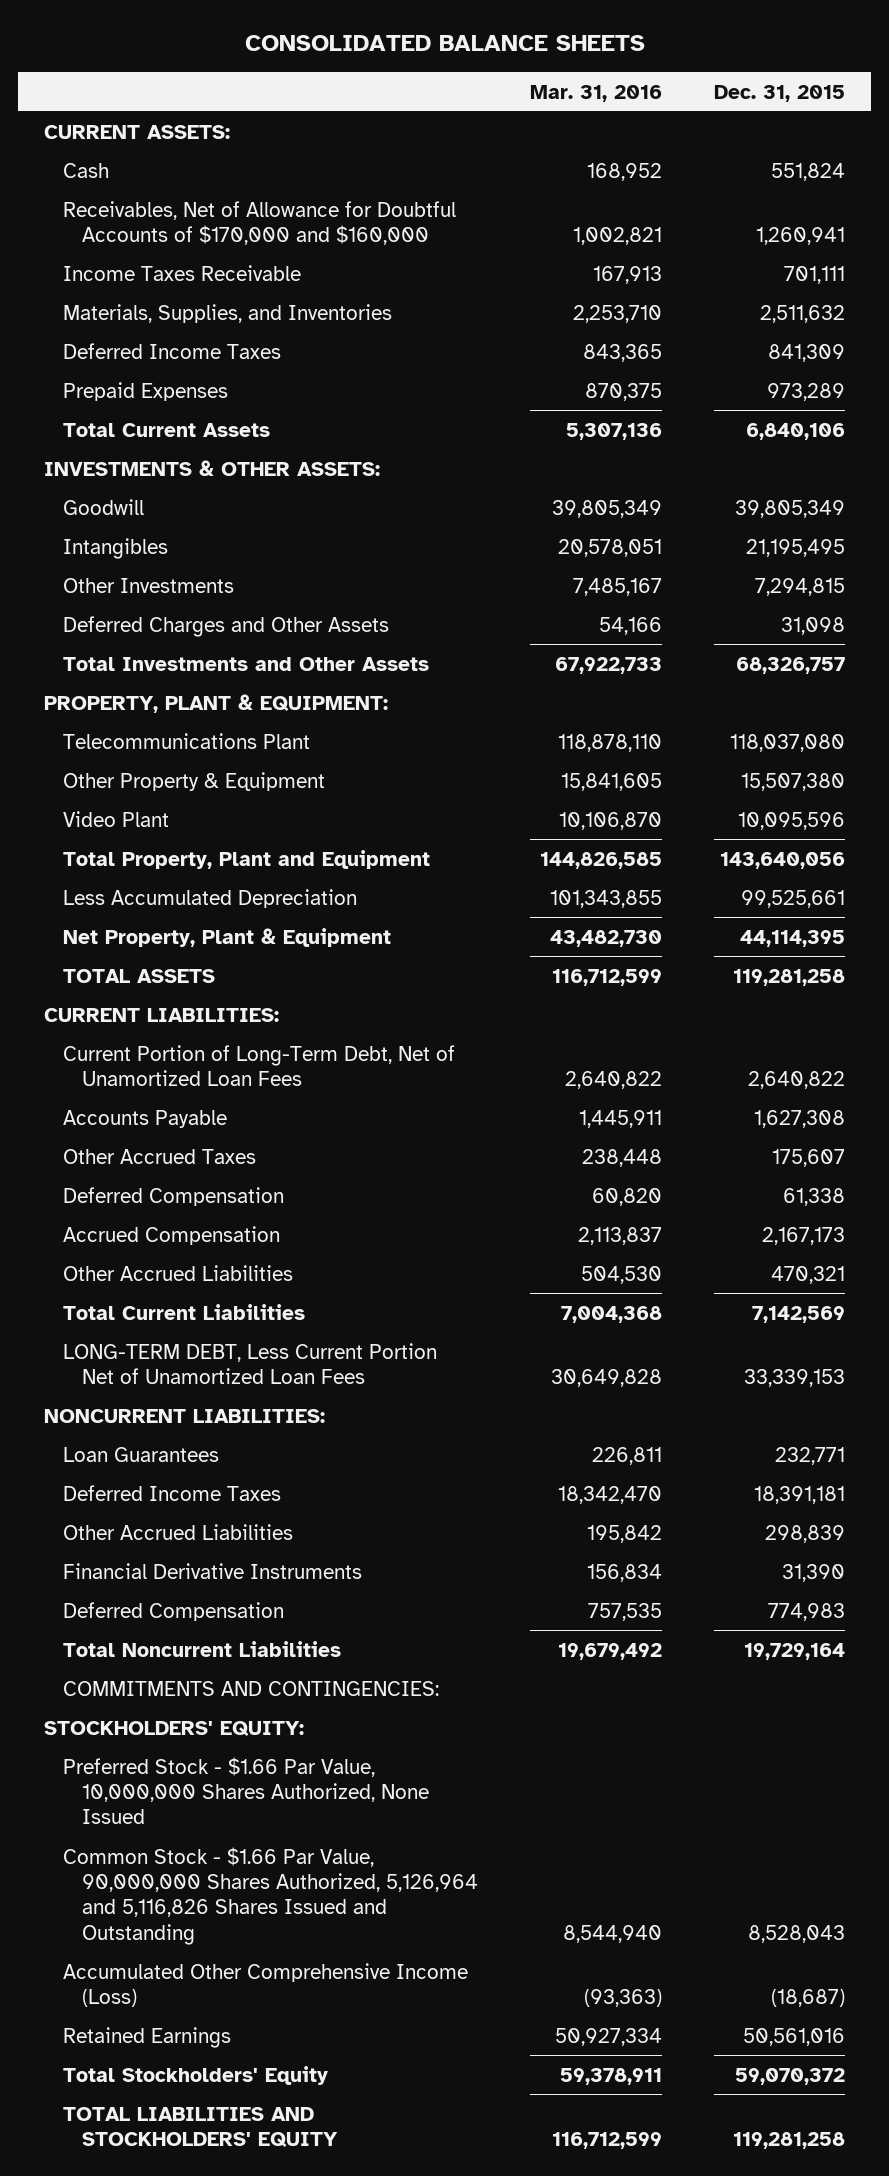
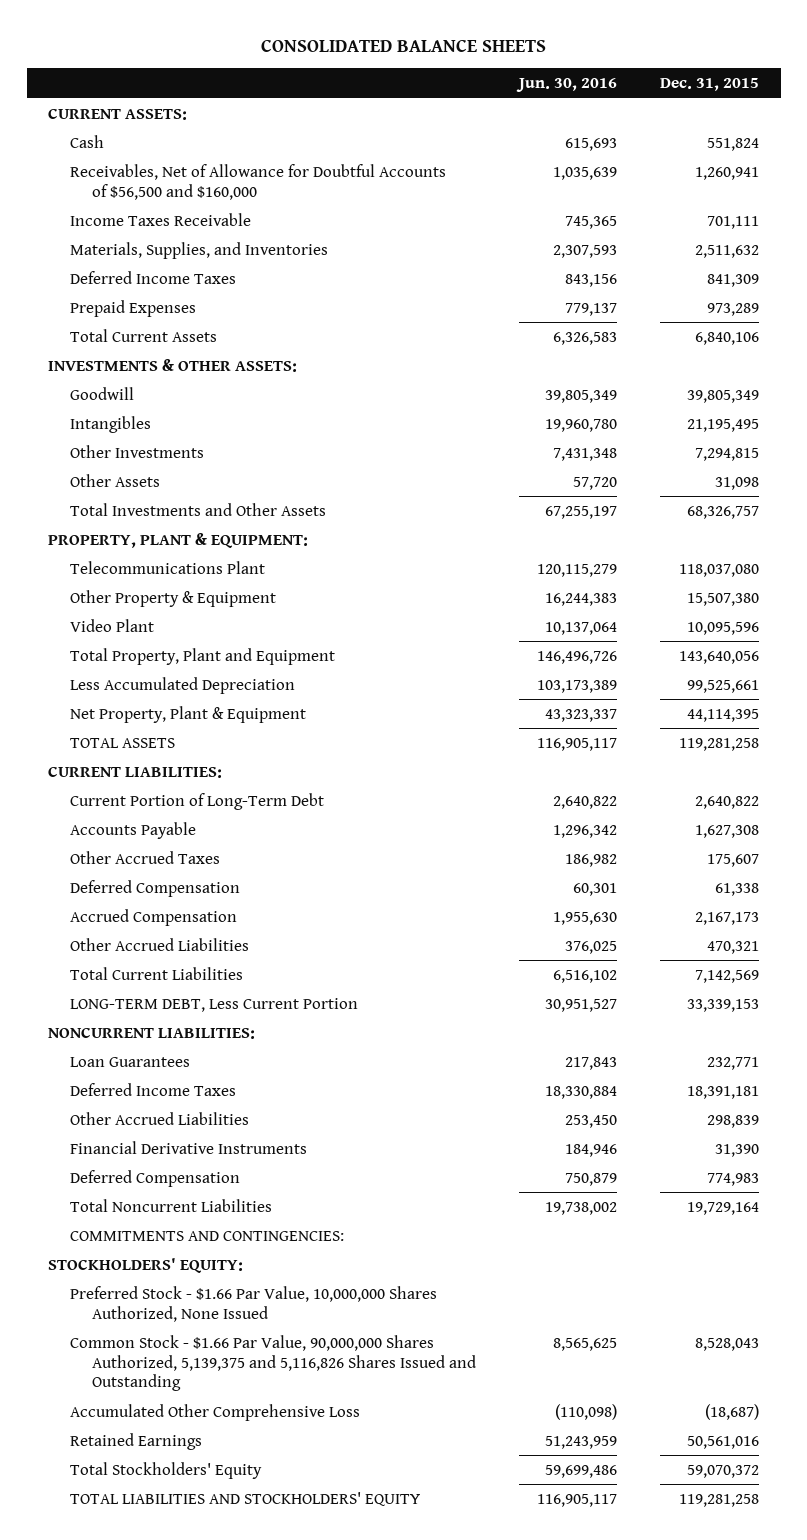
- | Mar. 31, 2016 | Dec. 31, 2015
+ | Jun. 30, 2016 | Dec. 31, 2015
- Receivables, Net of Allowance for Doubtful Accounts of $170,000 and $160,000 | 1,002,821 | 1,260,941
+ Receivables, Net of Allowance for Doubtful Accounts of $56,500 and $160,000 | 1,035,639 | 1,260,941
- Deferred Charges and Other Assets | 54,166 | 31,098
+ Other Assets | 57,720 | 31,098
- Current Portion of Long-Term Debt, Net of Unamortized Loan Fees | 2,640,822 | 2,640,822
+ Current Portion of Long-Term Debt | 2,640,822 | 2,640,822
- LONG-TERM DEBT, Less Current Portion Net of Unamortized Loan Fees | 30,649,828 | 33,339,153
+ LONG-TERM DEBT, Less Current Portion | 30,951,527 | 33,339,153
- Common Stock - $1.66 Par Value, 90,000,000 Shares Authorized, 5,126,964 and 5,116,826 Shares Issued and Outstanding | 8,544,940 | 8,528,043
- Accumulated Other Comprehensive Income (Loss) | (93,363) | (18,687)
+ Common Stock - $1.66 Par Value, 90,000,000 Shares Authorized, 5,139,375 and 5,116,826 Shares Issued and Outstanding | 8,565,625 | 8,528,043
+ Accumulated Other Comprehensive Loss | (110,098) | (18,687)

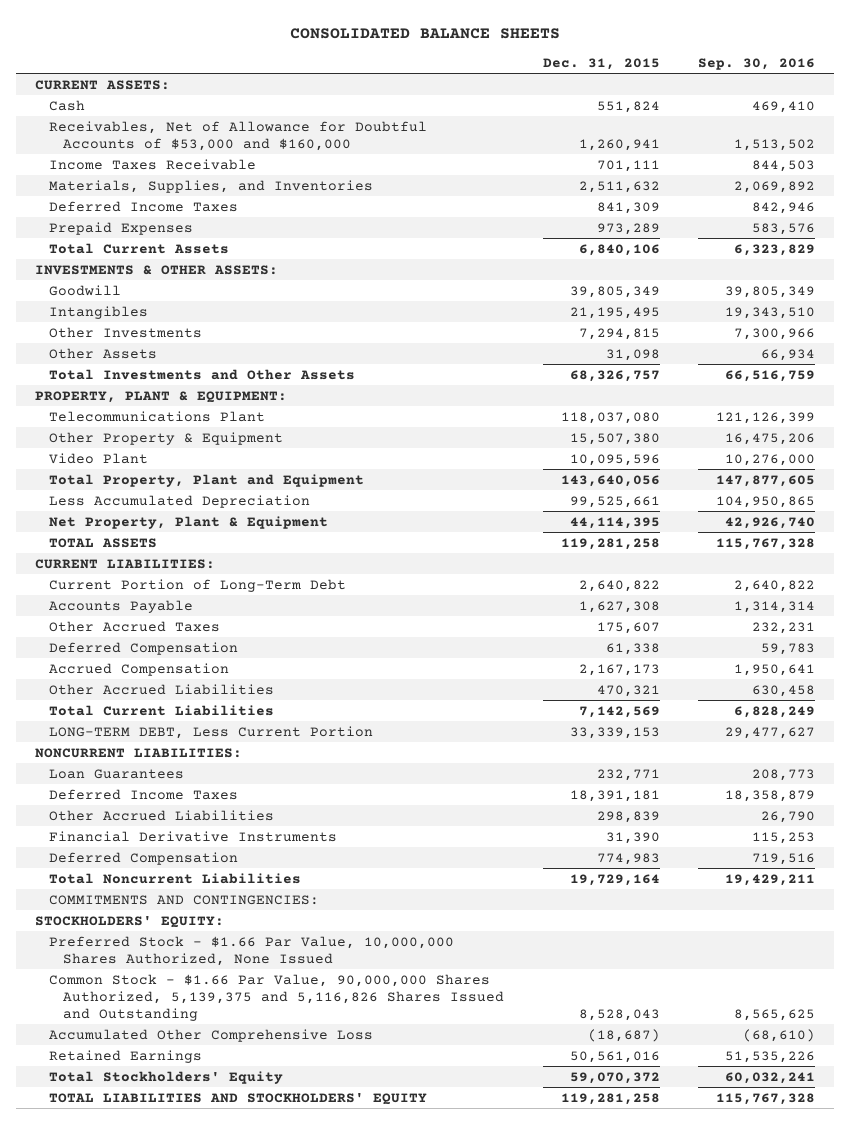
- | Jun. 30, 2016 | Dec. 31, 2015
+ | Dec. 31, 2015 | Sep. 30, 2016
- Receivables, Net of Allowance for Doubtful Accounts of $56,500 and $160,000 | 1,035,639 | 1,260,941
+ Receivables, Net of Allowance for Doubtful Accounts of $53,000 and $160,000 | 1,260,941 | 1,513,502

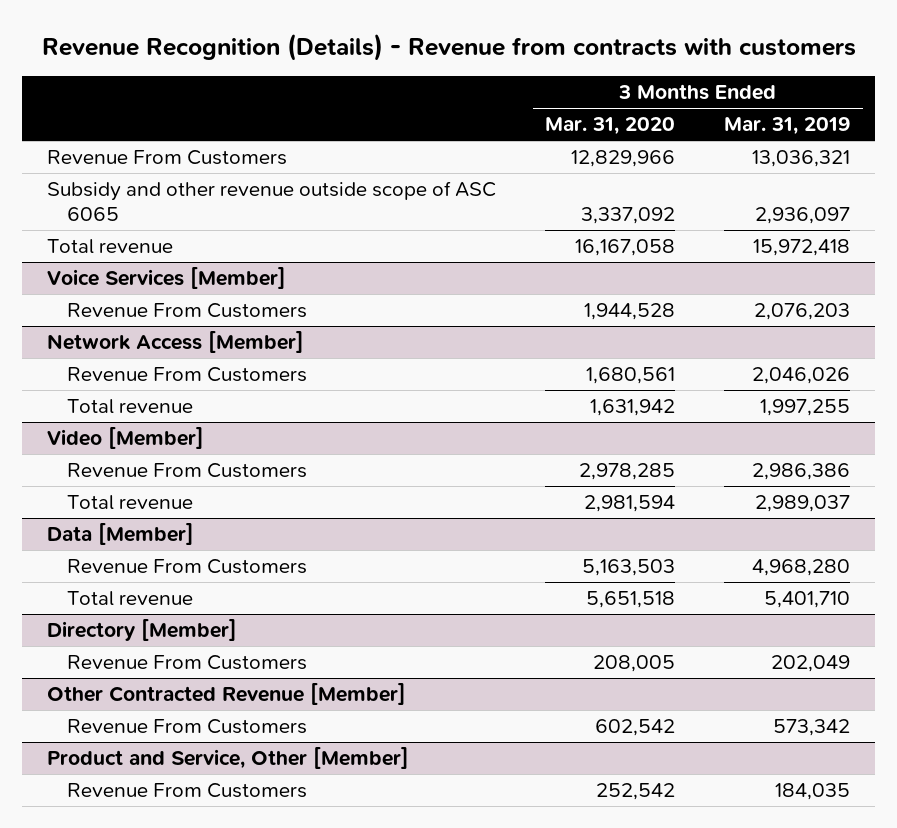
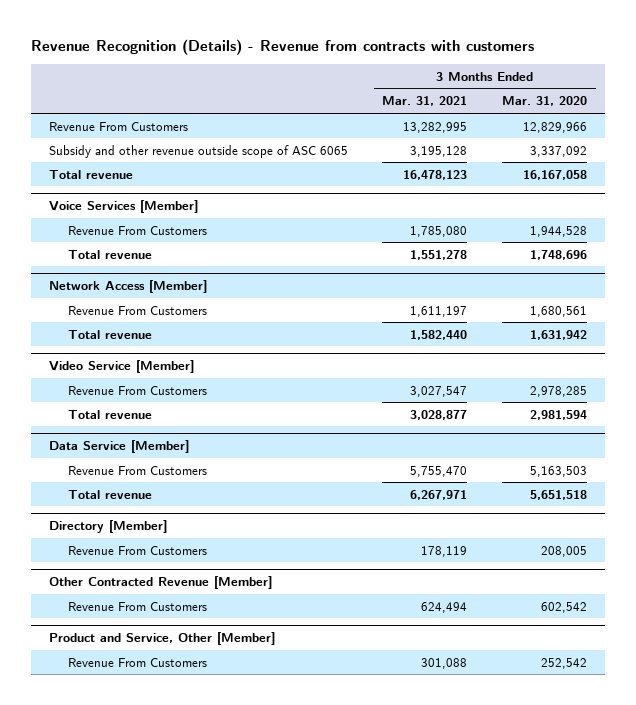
- | 3 Months Ended Mar. 31, 2020 | 3 Months Ended Mar. 31, 2019
+ | 3 Months Ended Mar. 31, 2021 | 3 Months Ended Mar. 31, 2020
@ Voice Services [Member]
+ Total revenue | 1,551,278 | 1,748,696
- Video [Member]
+ Video Service [Member]
- Data [Member]
+ Data Service [Member]

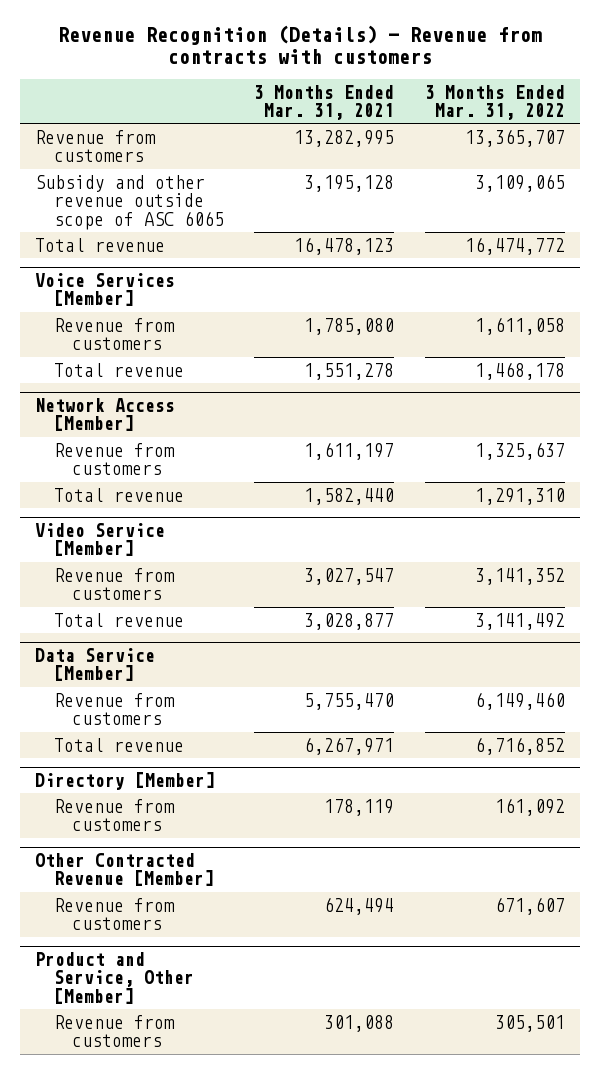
- | 3 Months Ended Mar. 31, 2021 | 3 Months Ended Mar. 31, 2020
+ | 3 Months Ended Mar. 31, 2021 | 3 Months Ended Mar. 31, 2022
- Revenue From Customers | 13,282,995 | 12,829,966
+ Revenue from customers | 13,282,995 | 13,365,707
@ Voice Services [Member]
- Revenue From Customers | 1,785,080 | 1,944,528
+ Revenue from customers | 1,785,080 | 1,611,058
@ Network Access [Member]
- Revenue From Customers | 1,611,197 | 1,680,561
+ Revenue from customers | 1,611,197 | 1,325,637
@ Video Service [Member]
- Revenue From Customers | 3,027,547 | 2,978,285
+ Revenue from customers | 3,027,547 | 3,141,352
@ Data Service [Member]
- Revenue From Customers | 5,755,470 | 5,163,503
+ Revenue from customers | 5,755,470 | 6,149,460
@ Directory [Member]
- Revenue From Customers | 178,119 | 208,005
+ Revenue from customers | 178,119 | 161,092
@ Other Contracted Revenue [Member]
- Revenue From Customers | 624,494 | 602,542
+ Revenue from customers | 624,494 | 671,607
@ Product and Service, Other [Member]
- Revenue From Customers | 301,088 | 252,542
+ Revenue from customers | 301,088 | 305,501

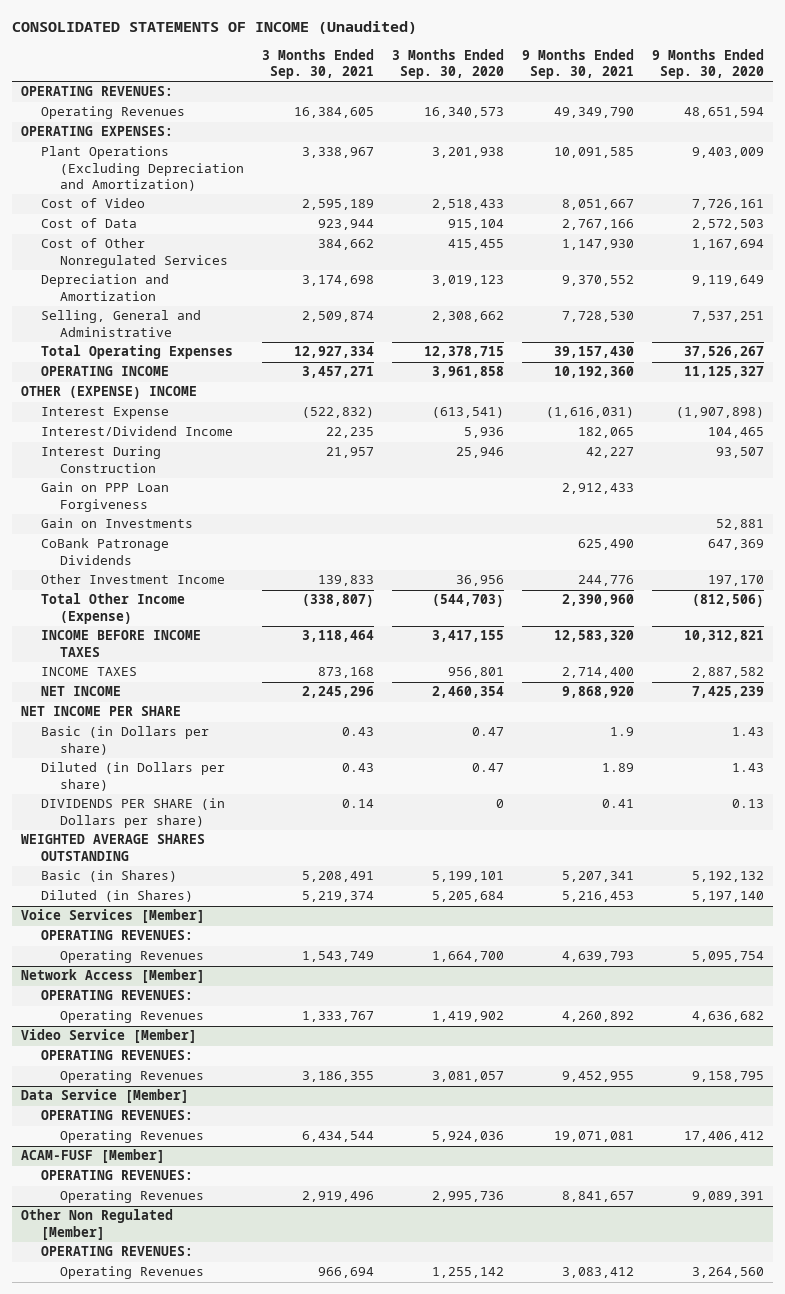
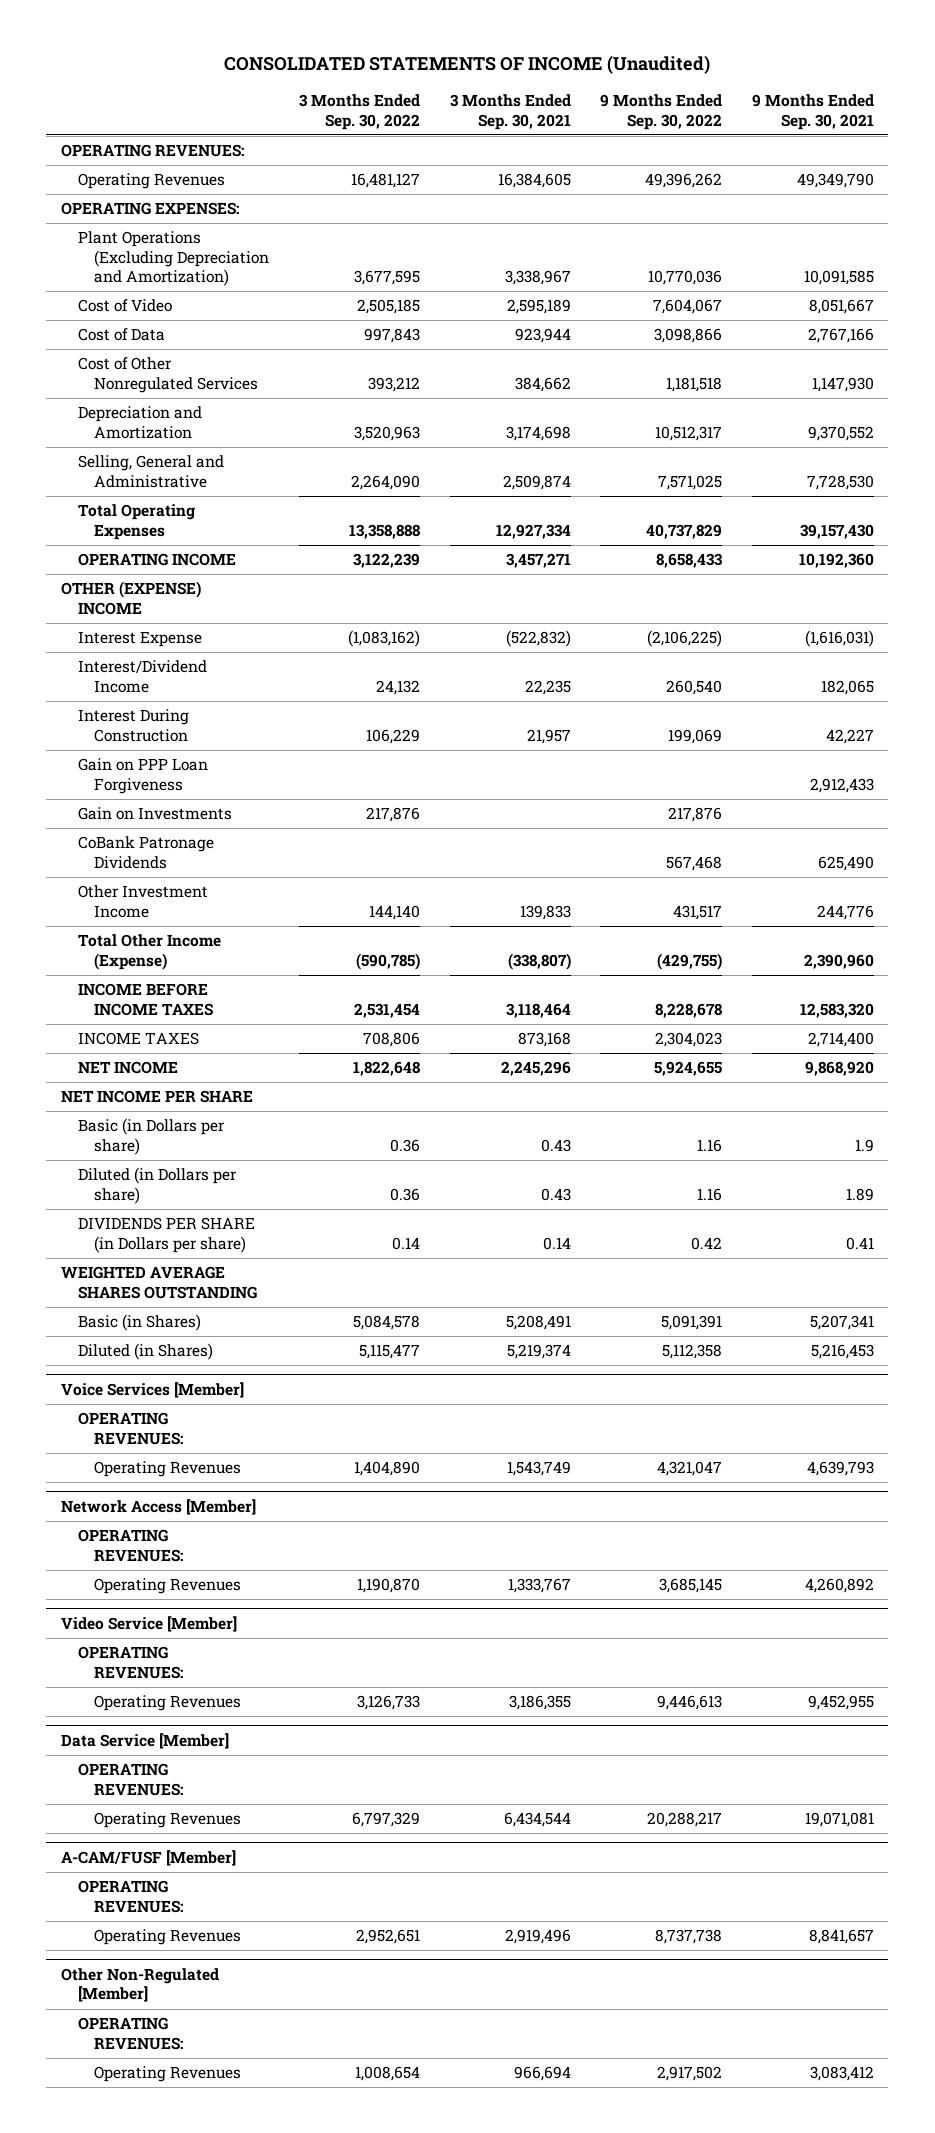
- | 3 Months Ended Sep. 30, 2021 | 3 Months Ended Sep. 30, 2020 | 9 Months Ended Sep. 30, 2021 | 9 Months Ended Sep. 30, 2020
+ | 3 Months Ended Sep. 30, 2022 | 3 Months Ended Sep. 30, 2021 | 9 Months Ended Sep. 30, 2022 | 9 Months Ended Sep. 30, 2021
- ACAM-FUSF [Member]
+ A-CAM/FUSF [Member]
- Other Non Regulated [Member]
+ Other Non-Regulated [Member]

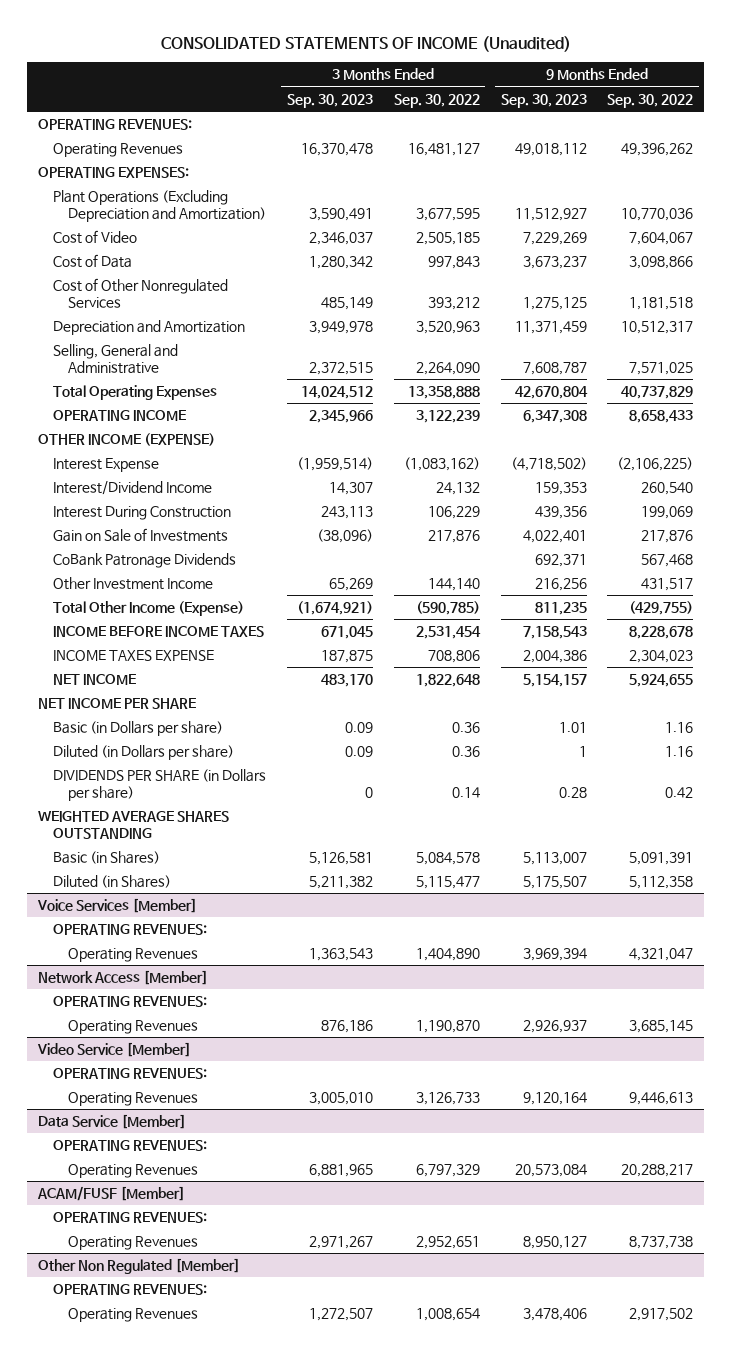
- | 3 Months Ended Sep. 30, 2022 | 3 Months Ended Sep. 30, 2021 | 9 Months Ended Sep. 30, 2022 | 9 Months Ended Sep. 30, 2021
+ | 3 Months Ended Sep. 30, 2023 | 3 Months Ended Sep. 30, 2022 | 9 Months Ended Sep. 30, 2023 | 9 Months Ended Sep. 30, 2022
- OTHER (EXPENSE) INCOME
+ OTHER INCOME (EXPENSE)
- Gain on PPP Loan Forgiveness | | | | 2,912,433
- Gain on Investments | 217,876 | | 217,876 |
+ Gain on Sale of Investments | (38,096) | 217,876 | 4,022,401 | 217,876
- INCOME TAXES | 708,806 | 873,168 | 2,304,023 | 2,714,400
+ INCOME TAXES EXPENSE | 187,875 | 708,806 | 2,004,386 | 2,304,023
- A-CAM/FUSF [Member]
+ ACAM/FUSF [Member]
- Other Non-Regulated [Member]
+ Other Non Regulated [Member]

